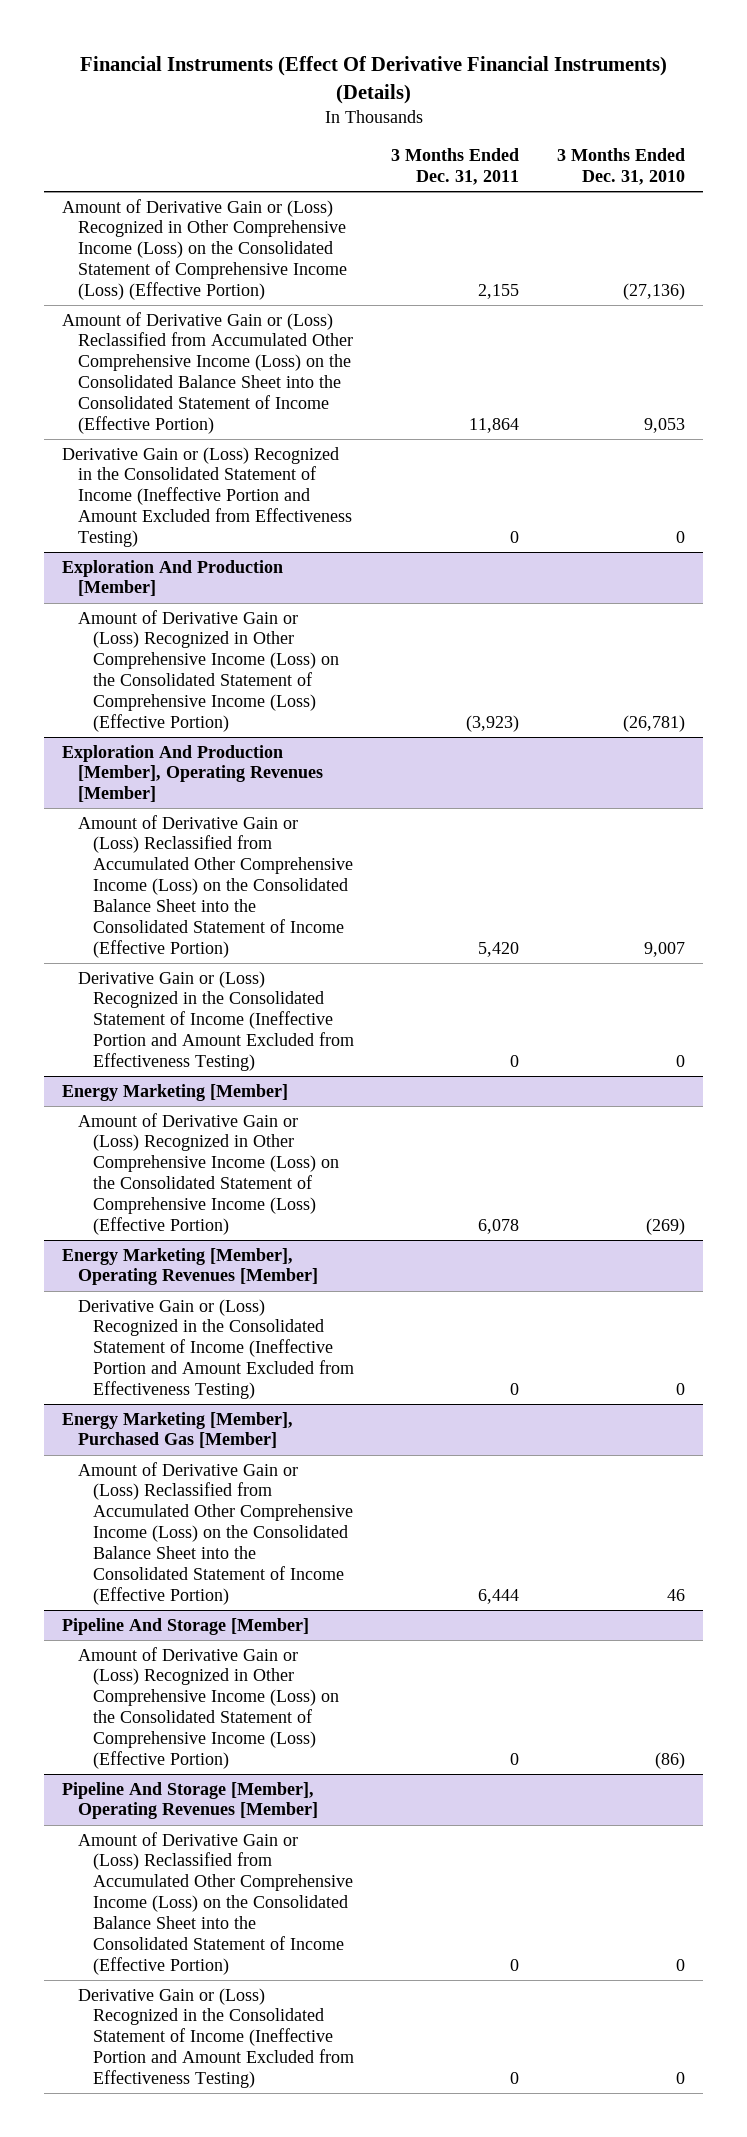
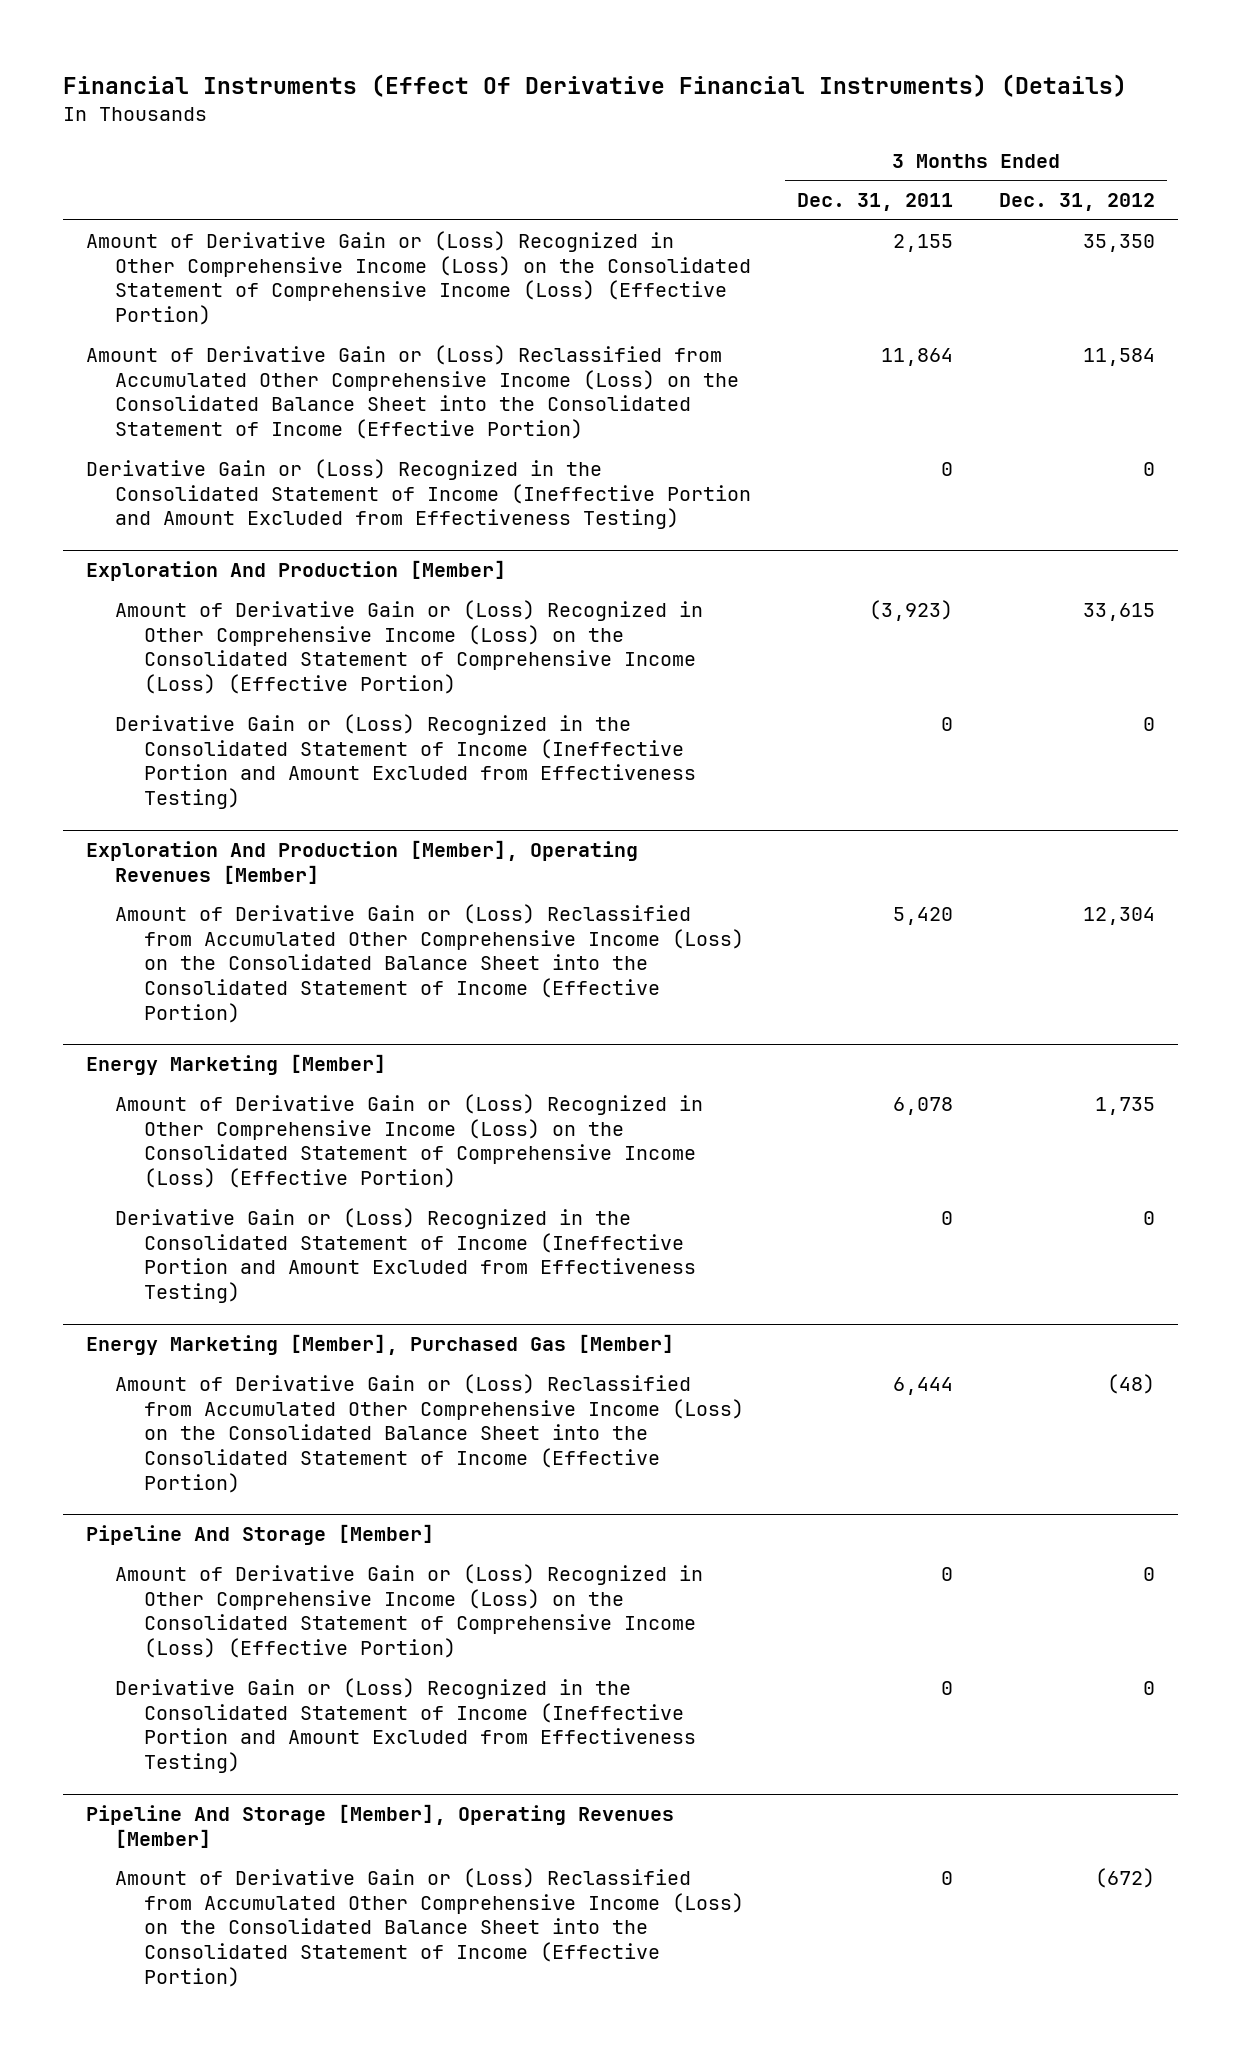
- | 3 Months Ended Dec. 31, 2011 | 3 Months Ended Dec. 31, 2010
+ | 3 Months Ended Dec. 31, 2011 | 3 Months Ended Dec. 31, 2012
@ Exploration And Production [Member]
+ Derivative Gain or (Loss) Recognized in the Consolidated Statement of Income (Ineffective Portion and Amount Excluded from Effectiveness Testing) | 0 | 0
@ Exploration And Production [Member], Operating Revenues [Member]
- Derivative Gain or (Loss) Recognized in the Consolidated Statement of Income (Ineffective Portion and Amount Excluded from Effectiveness Testing) | 0 | 0
- Energy Marketing [Member], Operating Revenues [Member]
@ Pipeline And Storage [Member]
+ Derivative Gain or (Loss) Recognized in the Consolidated Statement of Income (Ineffective Portion and Amount Excluded from Effectiveness Testing) | 0 | 0
@ Pipeline And Storage [Member], Operating Revenues [Member]
- Derivative Gain or (Loss) Recognized in the Consolidated Statement of Income (Ineffective Portion and Amount Excluded from Effectiveness Testing) | 0 | 0

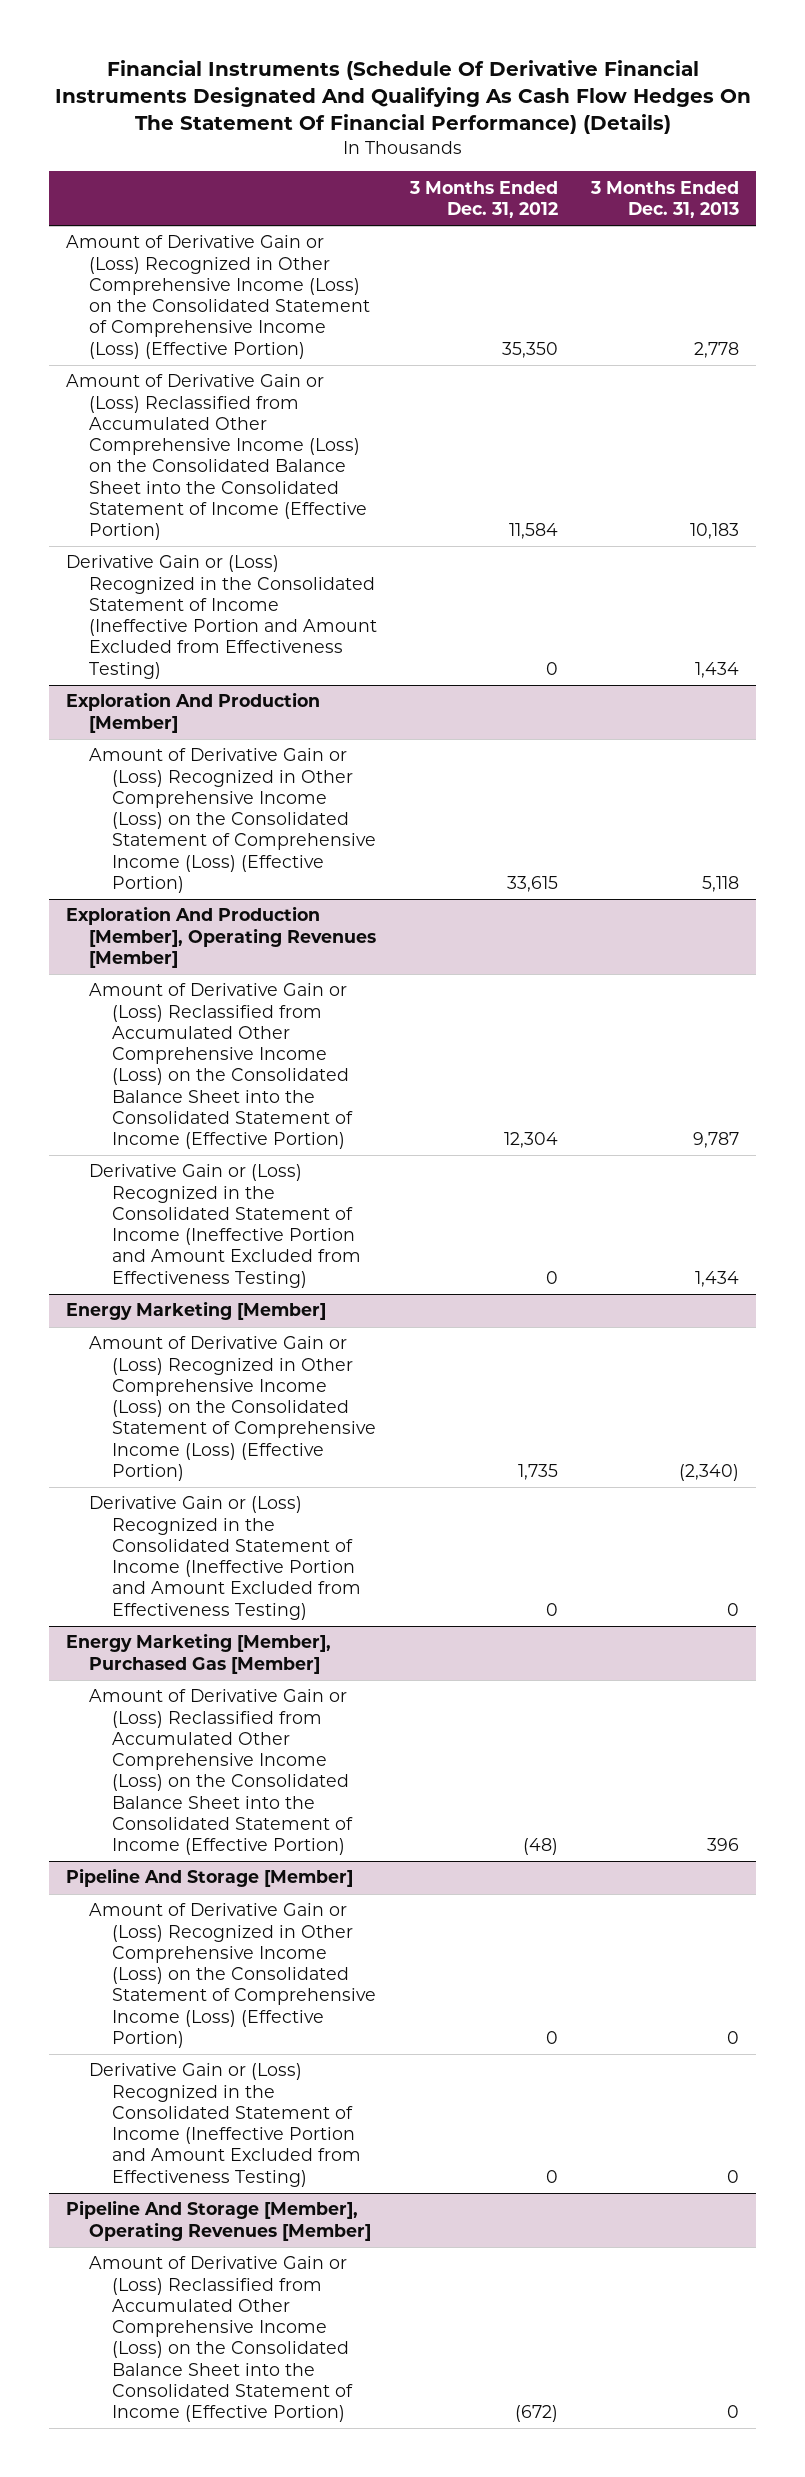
- Financial Instruments (Effect Of Derivative Financial Instruments) (Details)
+ Financial Instruments (Schedule Of Derivative Financial Instruments Designated And Qualifying As Cash Flow Hedges On The Statement Of Financial Performance) (Details)
- | 3 Months Ended Dec. 31, 2011 | 3 Months Ended Dec. 31, 2012
+ | 3 Months Ended Dec. 31, 2012 | 3 Months Ended Dec. 31, 2013
@ Exploration And Production [Member]
- Derivative Gain or (Loss) Recognized in the Consolidated Statement of Income (Ineffective Portion and Amount Excluded from Effectiveness Testing) | 0 | 0
@ Exploration And Production [Member], Operating Revenues [Member]
+ Derivative Gain or (Loss) Recognized in the Consolidated Statement of Income (Ineffective Portion and Amount Excluded from Effectiveness Testing) | 0 | 1,434

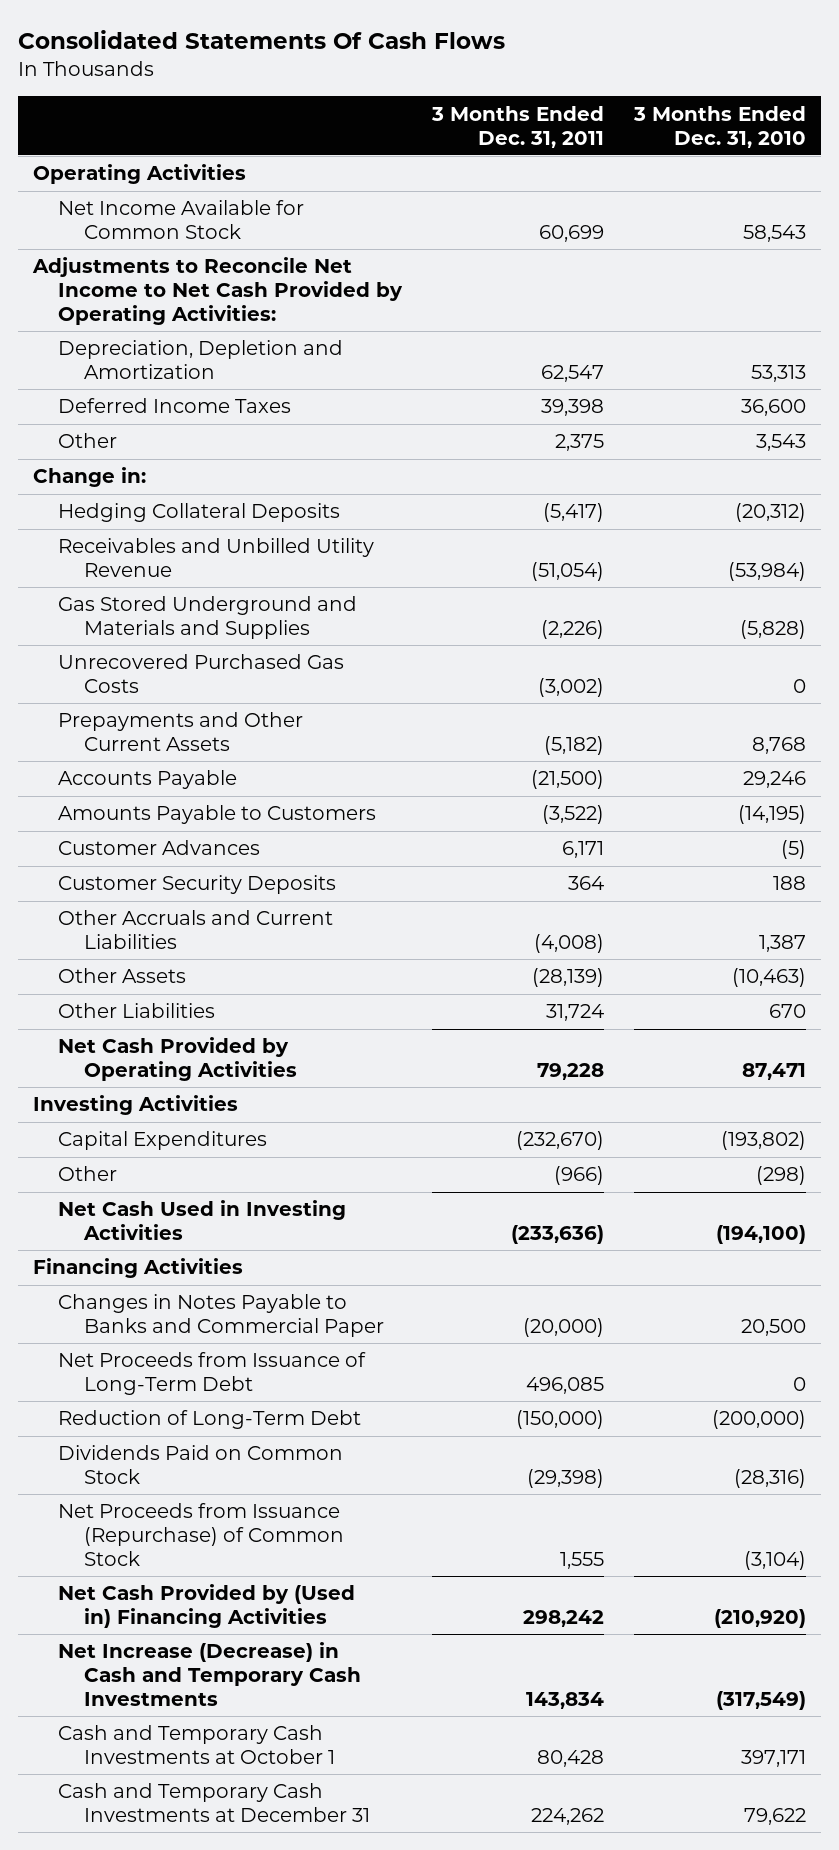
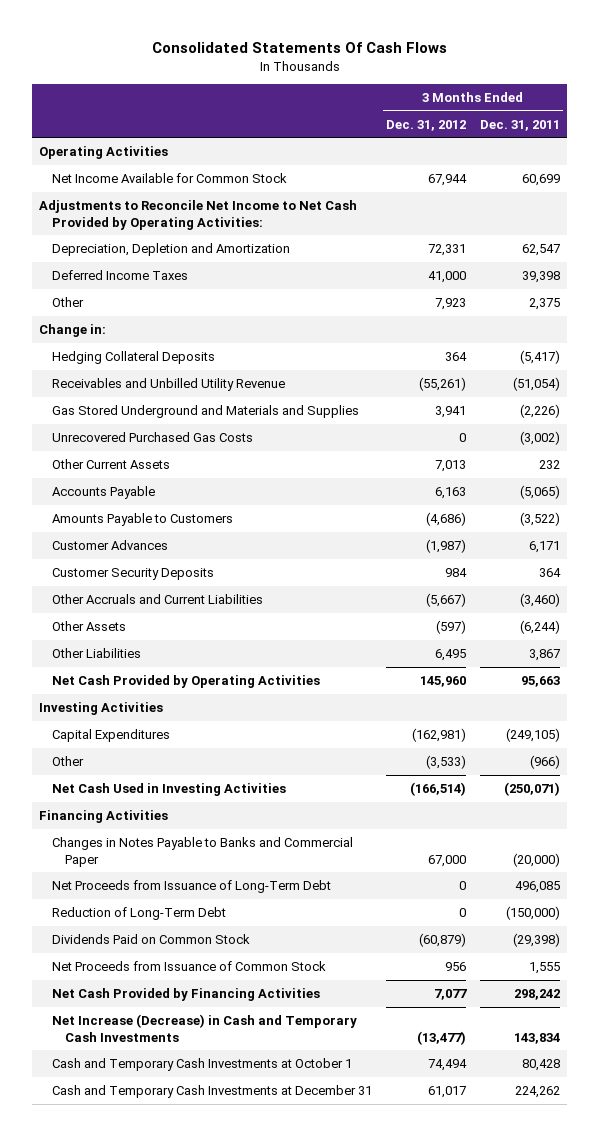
- | 3 Months Ended Dec. 31, 2011 | 3 Months Ended Dec. 31, 2010
+ | 3 Months Ended Dec. 31, 2012 | 3 Months Ended Dec. 31, 2011
- Prepayments and Other Current Assets | (5,182) | 8,768
- Accounts Payable | (21,500) | 29,246
+ Other Current Assets | 7,013 | 232
+ Accounts Payable | 6,163 | (5,065)
- Other Accruals and Current Liabilities | (4,008) | 1,387
- Other Assets | (28,139) | (10,463)
- Other Liabilities | 31,724 | 670
- Net Cash Provided by Operating Activities | 79,228 | 87,471
+ Other Accruals and Current Liabilities | (5,667) | (3,460)
+ Other Assets | (597) | (6,244)
+ Other Liabilities | 6,495 | 3,867
+ Net Cash Provided by Operating Activities | 145,960 | 95,663
- Capital Expenditures | (232,670) | (193,802)
+ Capital Expenditures | (162,981) | (249,105)
- Net Cash Used in Investing Activities | (233,636) | (194,100)
+ Net Cash Used in Investing Activities | (166,514) | (250,071)
- Net Proceeds from Issuance (Repurchase) of Common Stock | 1,555 | (3,104)
- Net Cash Provided by (Used in) Financing Activities | 298,242 | (210,920)
+ Net Proceeds from Issuance of Common Stock | 956 | 1,555
+ Net Cash Provided by Financing Activities | 7,077 | 298,242

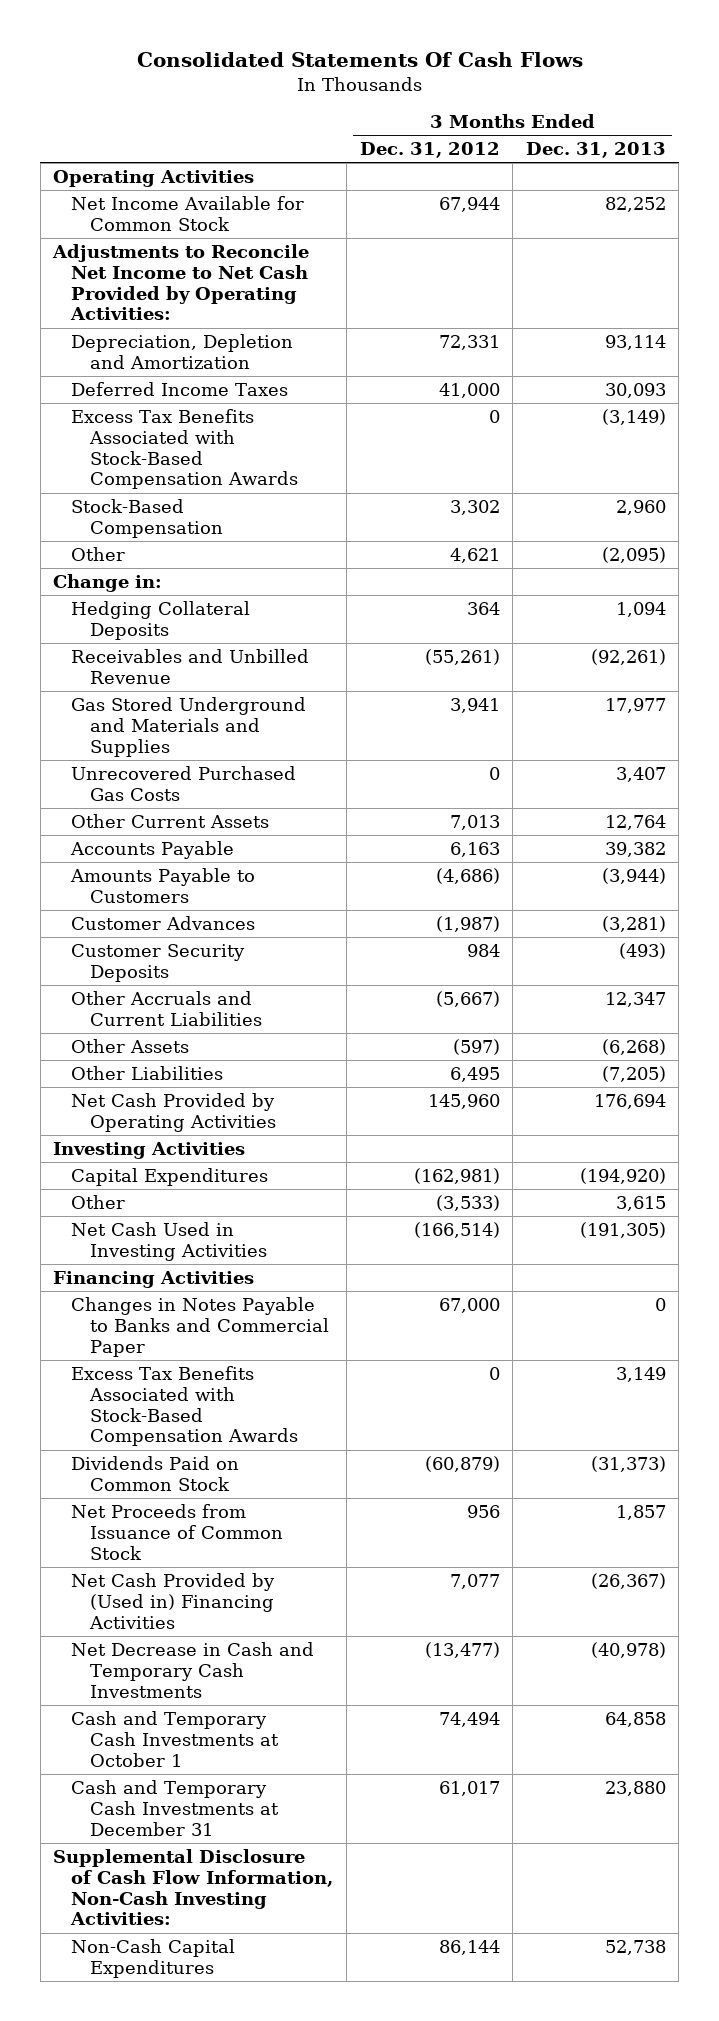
- | 3 Months Ended Dec. 31, 2012 | 3 Months Ended Dec. 31, 2011
+ | 3 Months Ended Dec. 31, 2012 | 3 Months Ended Dec. 31, 2013
- Other | 7,923 | 2,375
+ Excess Tax Benefits Associated with Stock-Based Compensation Awards | 0 | (3,149)
+ Stock-Based Compensation | 3,302 | 2,960
+ Other | 4,621 | (2,095)
- Receivables and Unbilled Utility Revenue | (55,261) | (51,054)
+ Receivables and Unbilled Revenue | (55,261) | (92,261)
- Net Proceeds from Issuance of Long-Term Debt | 0 | 496,085
- Reduction of Long-Term Debt | 0 | (150,000)
+ Excess Tax Benefits Associated with Stock-Based Compensation Awards | 0 | 3,149
- Net Cash Provided by Financing Activities | 7,077 | 298,242
- Net Increase (Decrease) in Cash and Temporary Cash Investments | (13,477) | 143,834
+ Net Cash Provided by (Used in) Financing Activities | 7,077 | (26,367)
+ Net Decrease in Cash and Temporary Cash Investments | (13,477) | (40,978)
+ Supplemental Disclosure of Cash Flow Information, Non-Cash Investing Activities:
+ Non-Cash Capital Expenditures | 86,144 | 52,738

